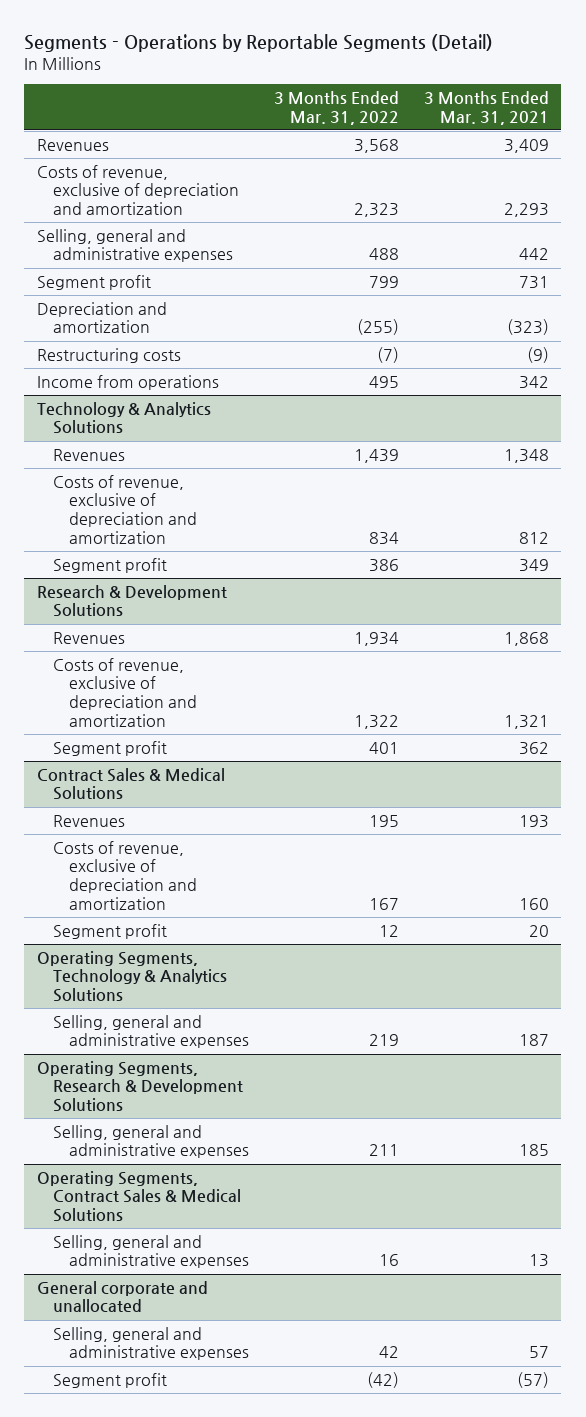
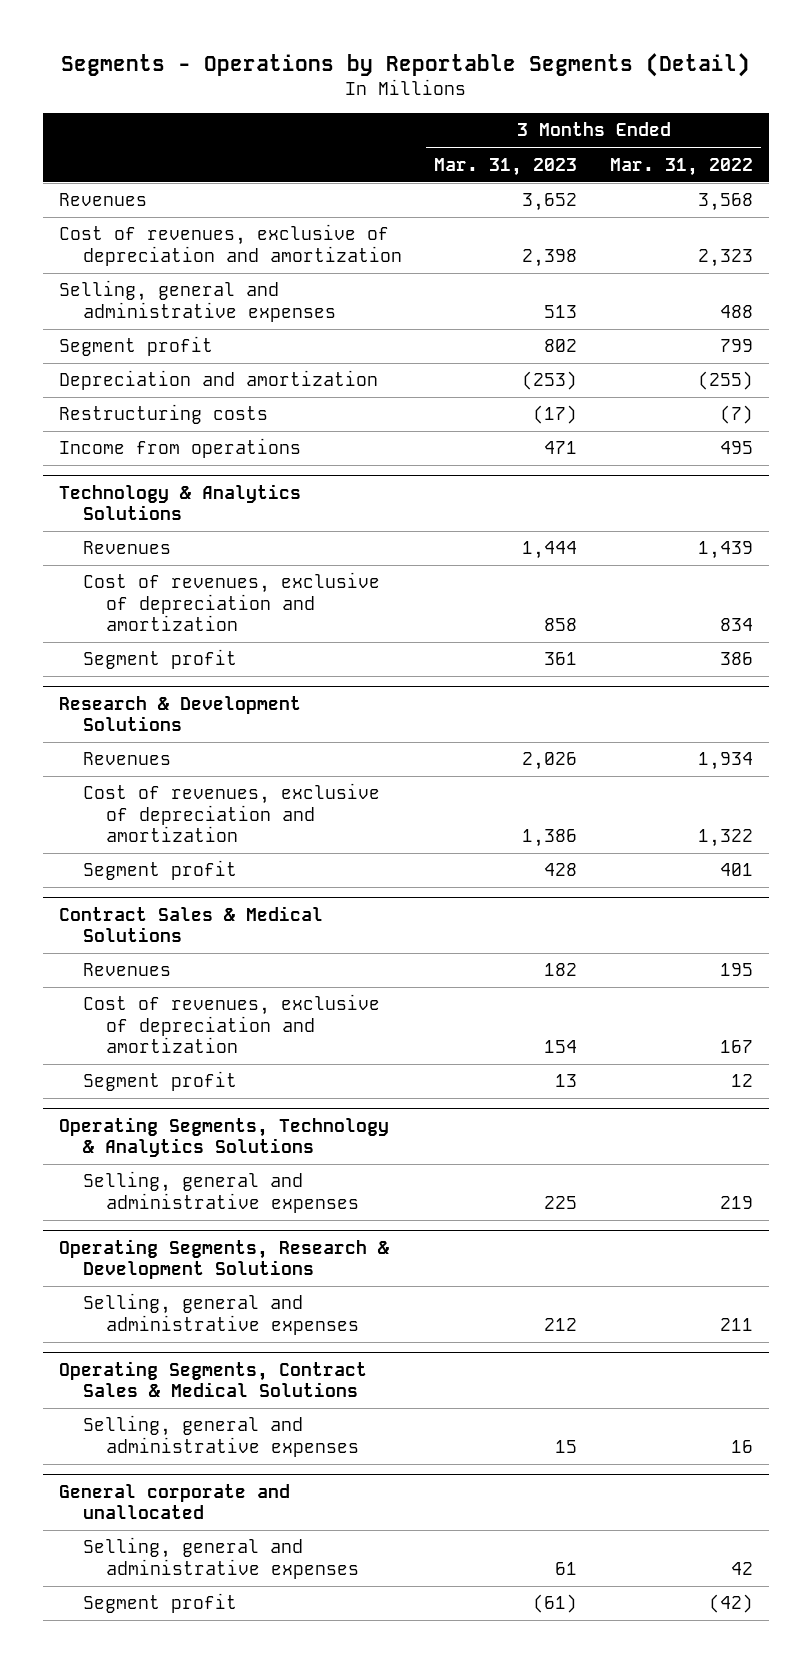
- | 3 Months Ended Mar. 31, 2022 | 3 Months Ended Mar. 31, 2021
+ | 3 Months Ended Mar. 31, 2023 | 3 Months Ended Mar. 31, 2022
- Costs of revenue, exclusive of depreciation and amortization | 2,323 | 2,293
+ Cost of revenues, exclusive of depreciation and amortization | 2,398 | 2,323
@ Technology & Analytics Solutions
- Costs of revenue, exclusive of depreciation and amortization | 834 | 812
+ Cost of revenues, exclusive of depreciation and amortization | 858 | 834
@ Research & Development Solutions
- Costs of revenue, exclusive of depreciation and amortization | 1,322 | 1,321
+ Cost of revenues, exclusive of depreciation and amortization | 1,386 | 1,322
@ Contract Sales & Medical Solutions
- Costs of revenue, exclusive of depreciation and amortization | 167 | 160
+ Cost of revenues, exclusive of depreciation and amortization | 154 | 167

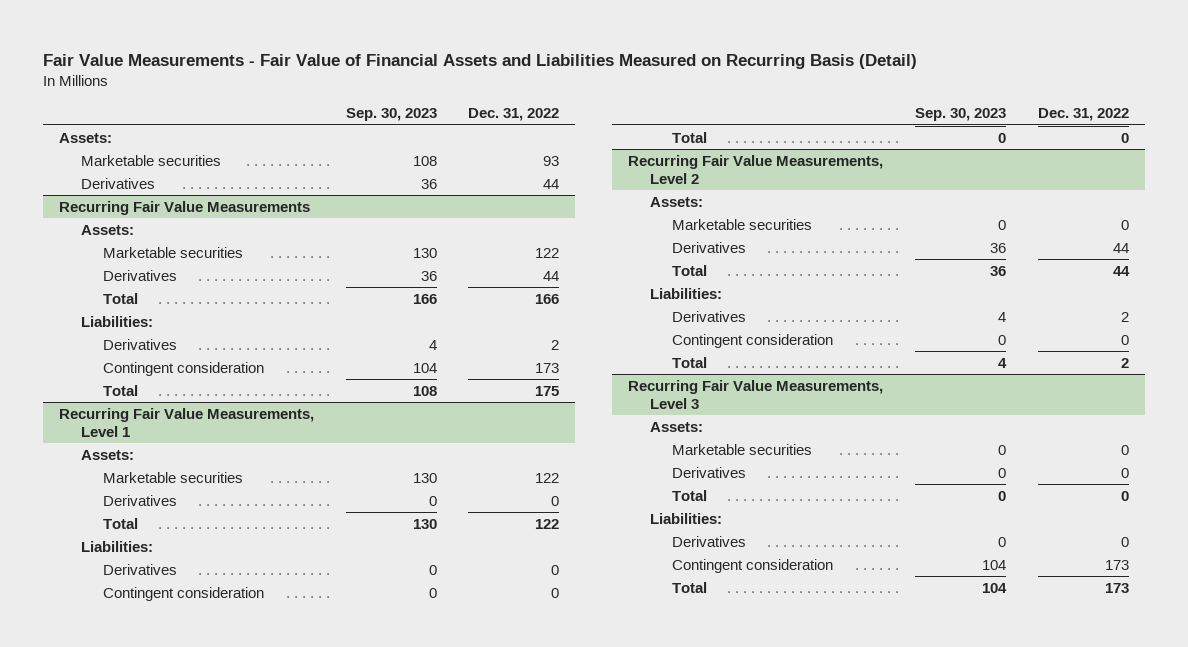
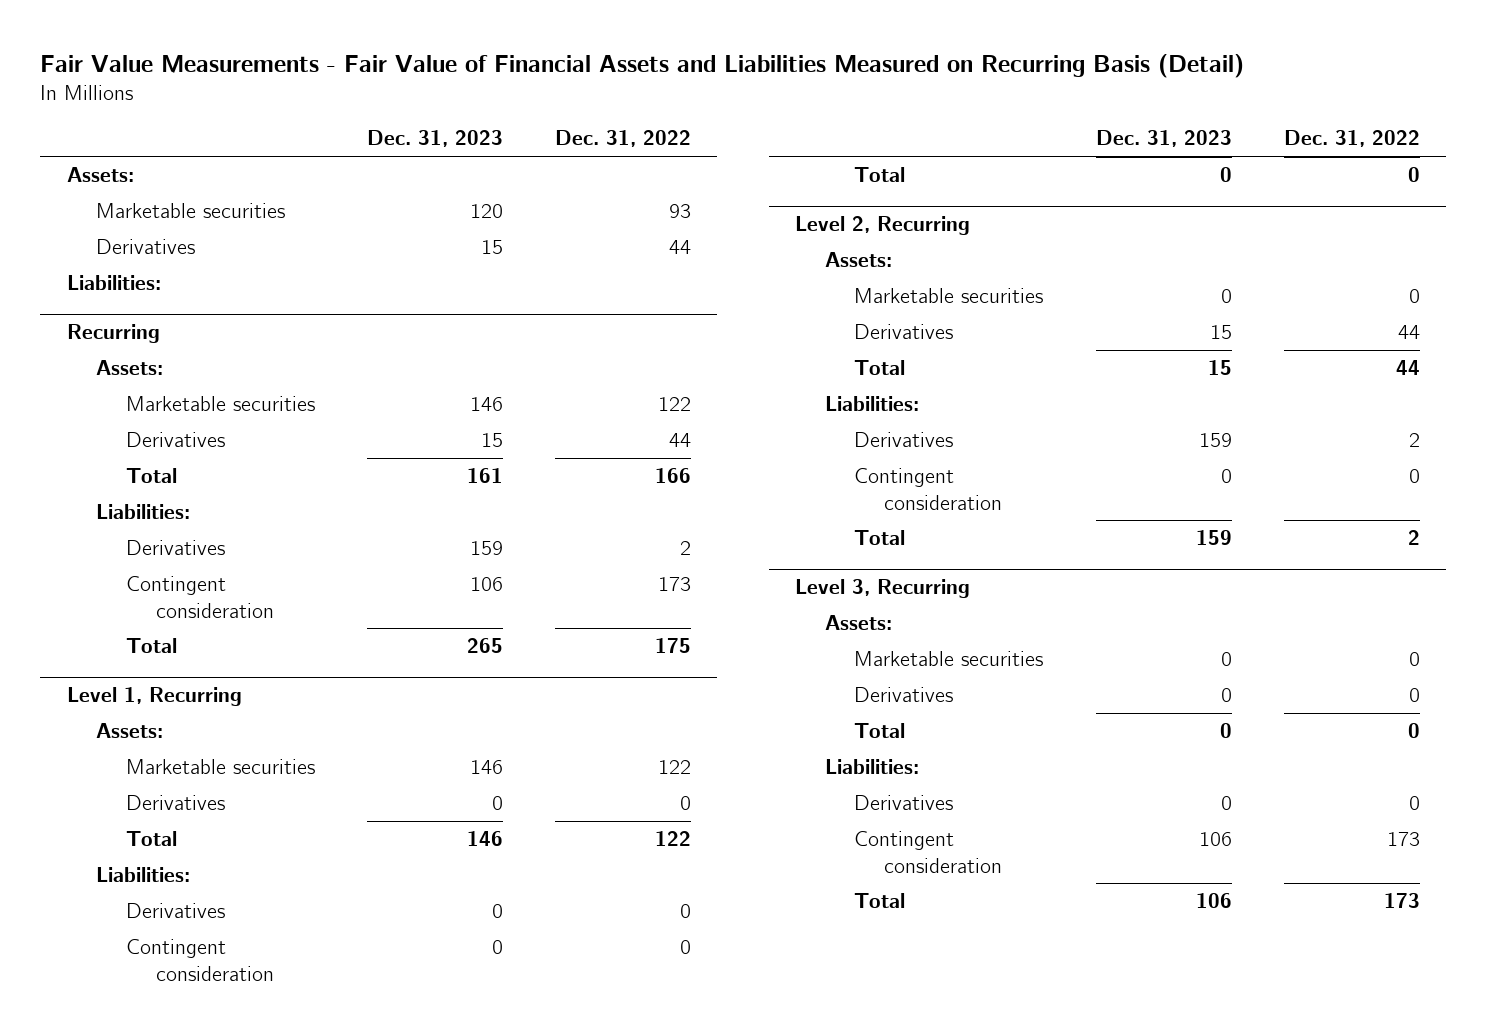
- | Sep. 30, 2023 | Dec. 31, 2022
+ | Dec. 31, 2023 | Dec. 31, 2022
- Recurring Fair Value Measurements
+ Liabilities:
+ Recurring
- Recurring Fair Value Measurements, Level 1
+ Level 1, Recurring
- Recurring Fair Value Measurements, Level 2
+ Level 2, Recurring
- Recurring Fair Value Measurements, Level 3
+ Level 3, Recurring

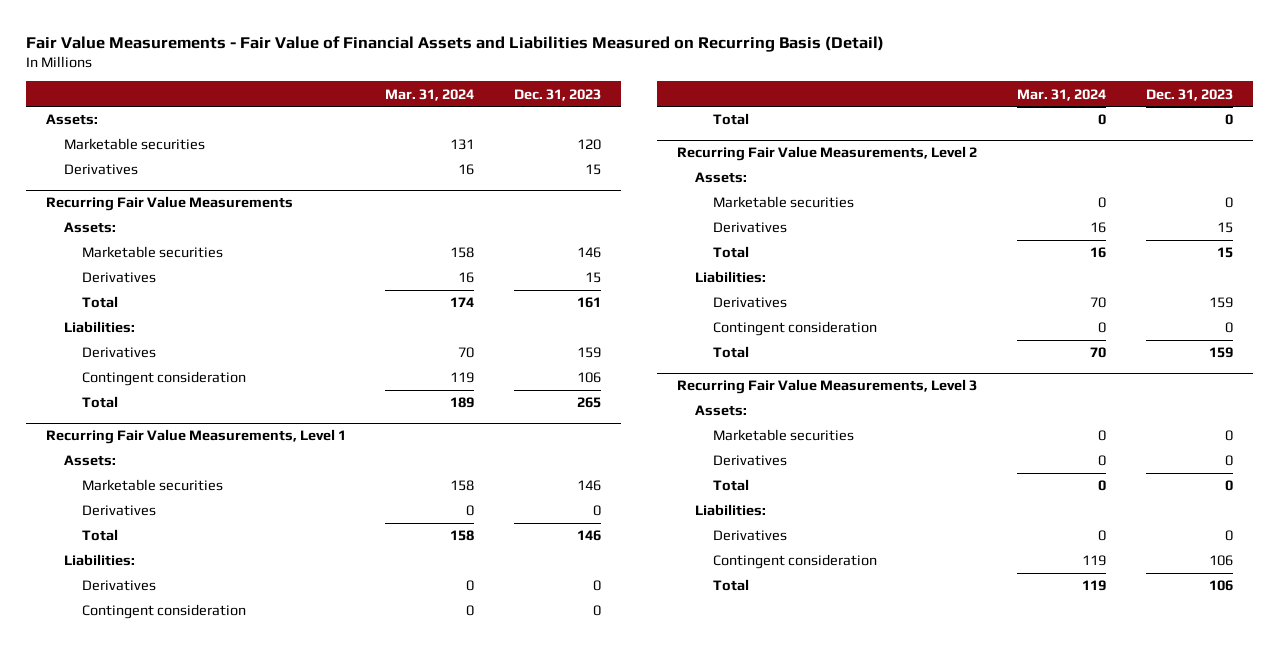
- | Dec. 31, 2023 | Dec. 31, 2022
+ | Mar. 31, 2024 | Dec. 31, 2023
- Liabilities:
- Recurring
+ Recurring Fair Value Measurements
- Level 1, Recurring
+ Recurring Fair Value Measurements, Level 1
- Level 2, Recurring
+ Recurring Fair Value Measurements, Level 2
- Level 3, Recurring
+ Recurring Fair Value Measurements, Level 3

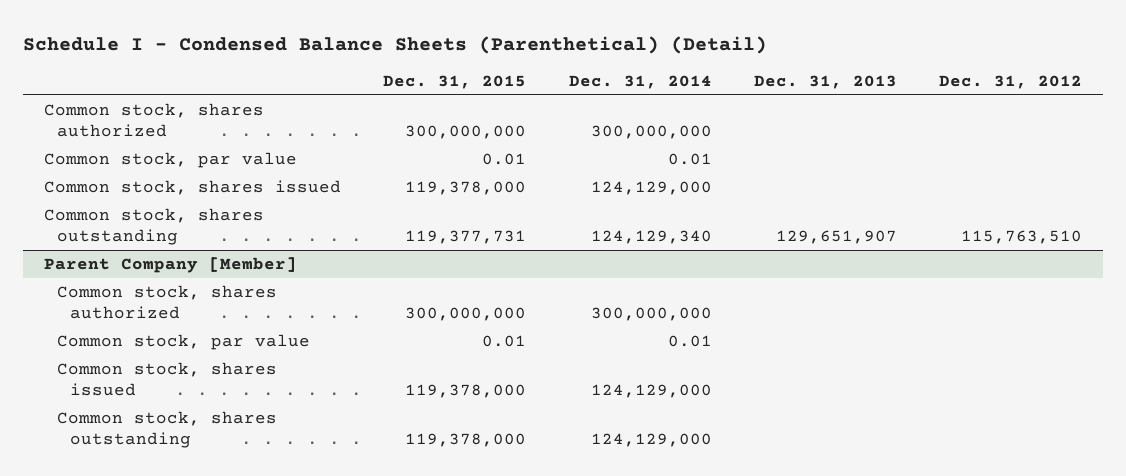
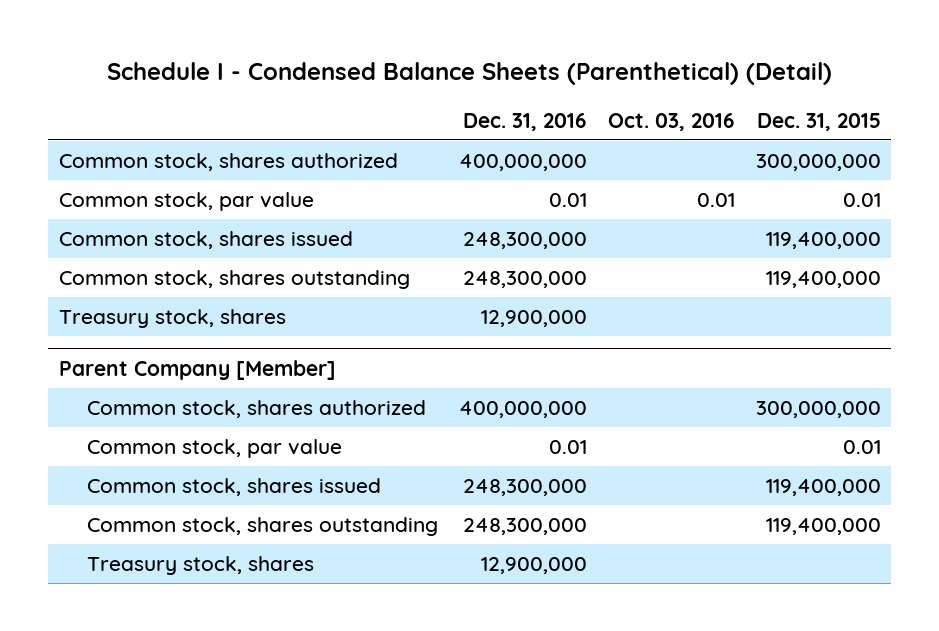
- | Dec. 31, 2015 | Dec. 31, 2014 | Dec. 31, 2013 | Dec. 31, 2012
+ | Dec. 31, 2016 | Oct. 03, 2016 | Dec. 31, 2015
- Common stock, shares issued | 119,378,000 | 124,129,000 | |
- Common stock, shares outstanding | 119,377,731 | 124,129,340 | 129,651,907 | 115,763,510
+ Common stock, shares issued | 248,300,000 | | 119,400,000
+ Common stock, shares outstanding | 248,300,000 | | 119,400,000
+ Treasury stock, shares | 12,900,000 | |
@ Parent Company [Member]
- Common stock, shares issued | 119,378,000 | 124,129,000 | |
- Common stock, shares outstanding | 119,378,000 | 124,129,000 | |
+ Common stock, shares issued | 248,300,000 | | 119,400,000
+ Common stock, shares outstanding | 248,300,000 | | 119,400,000
+ Treasury stock, shares | 12,900,000 | |

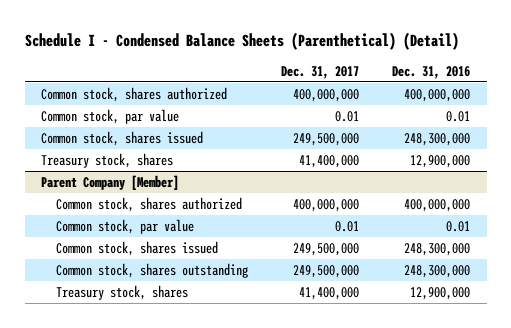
- | Dec. 31, 2016 | Oct. 03, 2016 | Dec. 31, 2015
+ | Dec. 31, 2017 | Dec. 31, 2016
- Common stock, shares outstanding | 248,300,000 | | 119,400,000

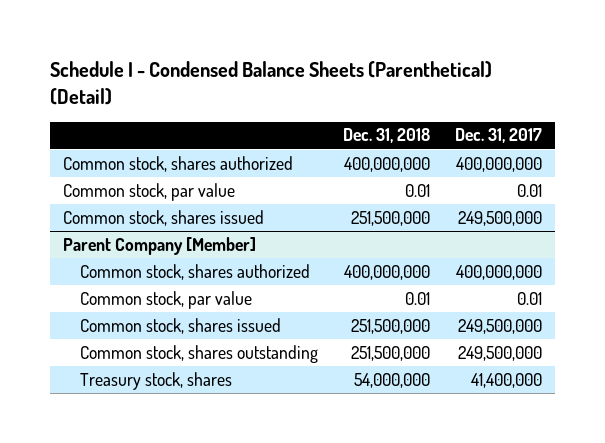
- | Dec. 31, 2017 | Dec. 31, 2016
+ | Dec. 31, 2018 | Dec. 31, 2017
- Treasury stock, shares | 41,400,000 | 12,900,000

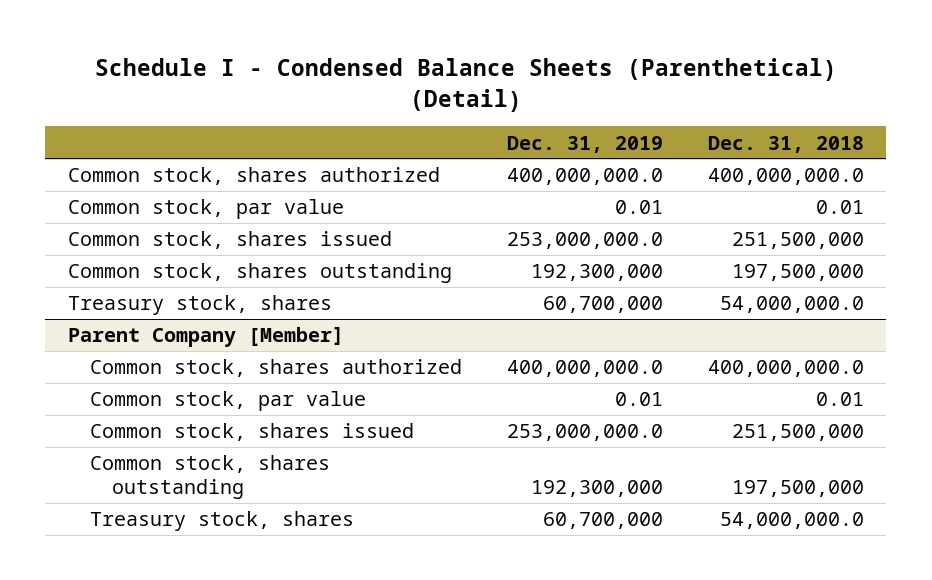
- | Dec. 31, 2018 | Dec. 31, 2017
+ | Dec. 31, 2019 | Dec. 31, 2018
- Common stock, shares authorized | 400,000,000 | 400,000,000
+ Common stock, shares authorized | 400,000,000.0 | 400,000,000.0
+ Common stock, shares outstanding | 192,300,000 | 197,500,000
+ Treasury stock, shares | 60,700,000 | 54,000,000.0
@ Parent Company [Member]
- Common stock, shares authorized | 400,000,000 | 400,000,000
+ Common stock, shares authorized | 400,000,000.0 | 400,000,000.0
- Common stock, shares outstanding | 251,500,000 | 249,500,000
- Treasury stock, shares | 54,000,000 | 41,400,000
+ Common stock, shares outstanding | 192,300,000 | 197,500,000
+ Treasury stock, shares | 60,700,000 | 54,000,000.0

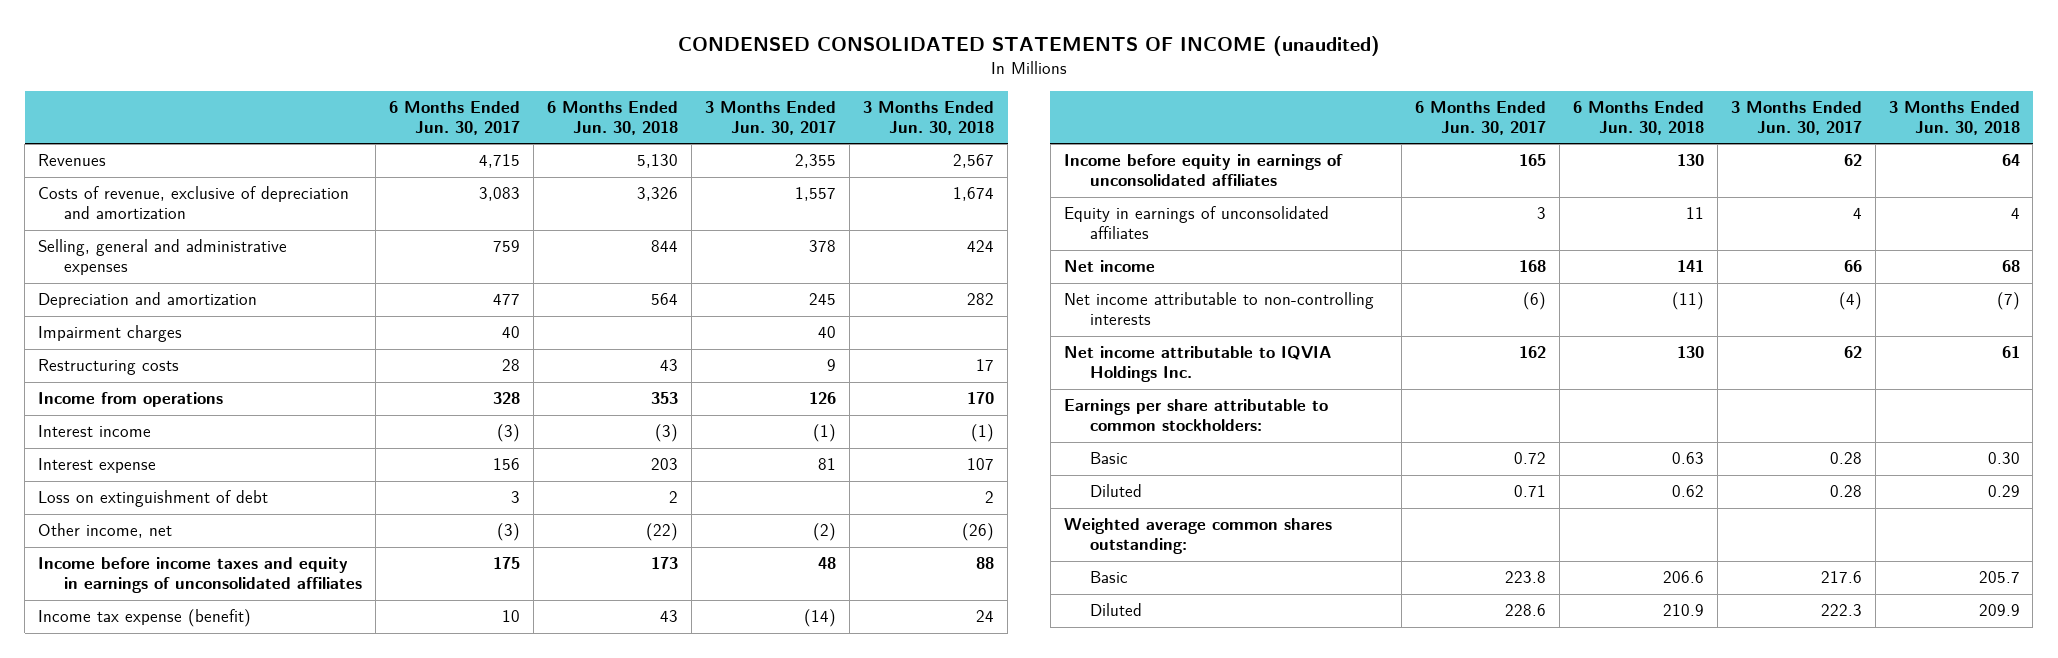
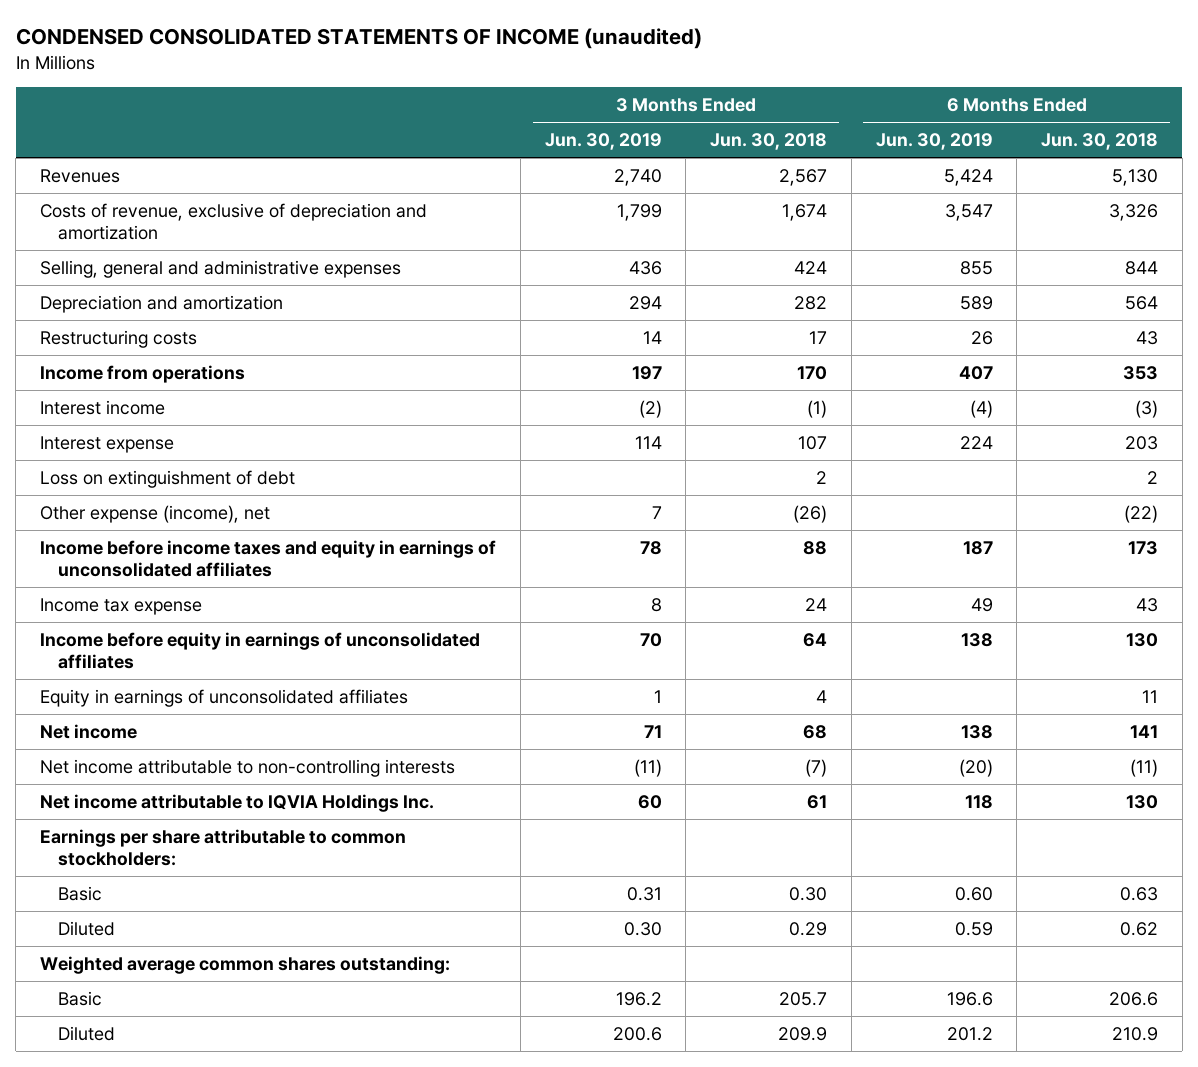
- | 6 Months Ended Jun. 30, 2017 | 6 Months Ended Jun. 30, 2018 | 3 Months Ended Jun. 30, 2017 | 3 Months Ended Jun. 30, 2018
+ | 3 Months Ended Jun. 30, 2019 | 3 Months Ended Jun. 30, 2018 | 6 Months Ended Jun. 30, 2019 | 6 Months Ended Jun. 30, 2018
- Impairment charges | 40 | | 40 |
- Other income, net | (3) | (22) | (2) | (26)
+ Other expense (income), net | 7 | (26) | | (22)
- Income tax expense (benefit) | 10 | 43 | (14) | 24
+ Income tax expense | 8 | 24 | 49 | 43

